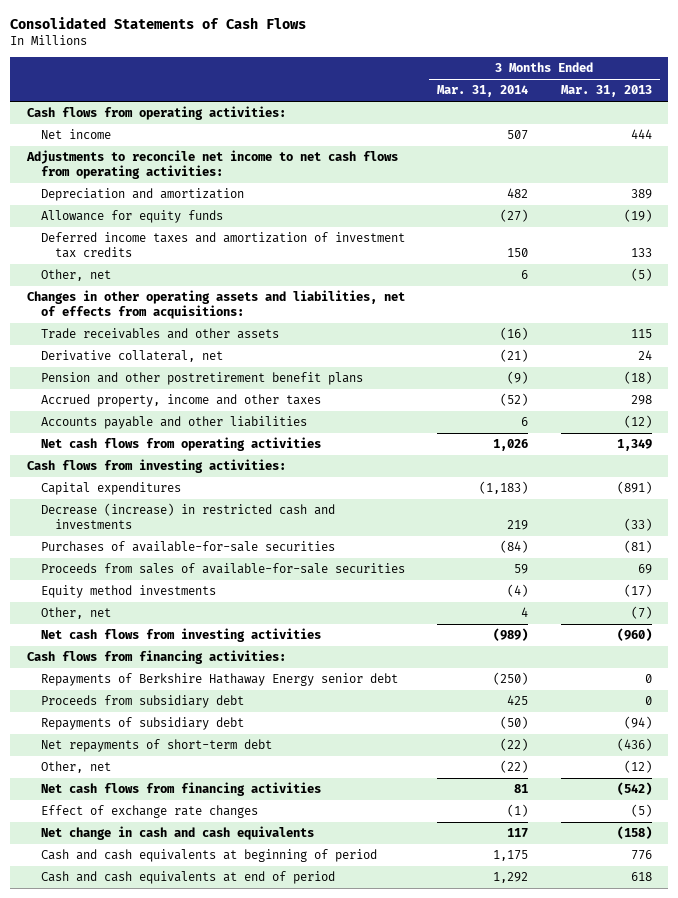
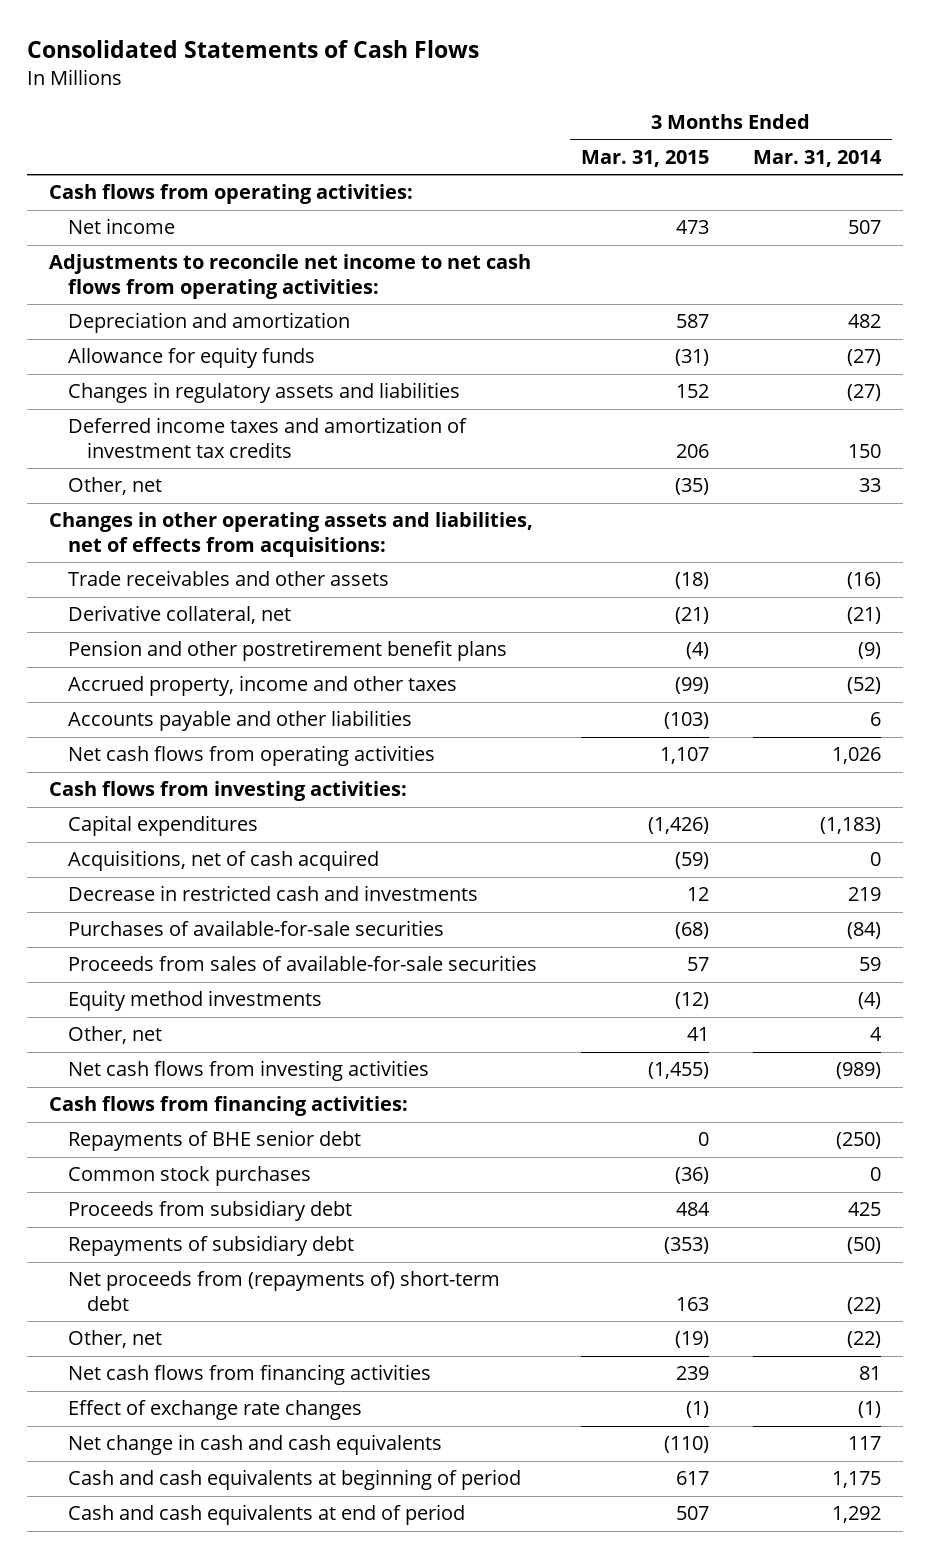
- | 3 Months Ended Mar. 31, 2014 | 3 Months Ended Mar. 31, 2013
+ | 3 Months Ended Mar. 31, 2015 | 3 Months Ended Mar. 31, 2014
+ Changes in regulatory assets and liabilities | 152 | (27)
- Other, net | 6 | (5)
+ Other, net | (35) | 33
- Decrease (increase) in restricted cash and investments | 219 | (33)
+ Acquisitions, net of cash acquired | (59) | 0
+ Decrease in restricted cash and investments | 12 | 219
- Repayments of Berkshire Hathaway Energy senior debt | (250) | 0
+ Repayments of BHE senior debt | 0 | (250)
+ Common stock purchases | (36) | 0
- Net repayments of short-term debt | (22) | (436)
+ Net proceeds from (repayments of) short-term debt | 163 | (22)

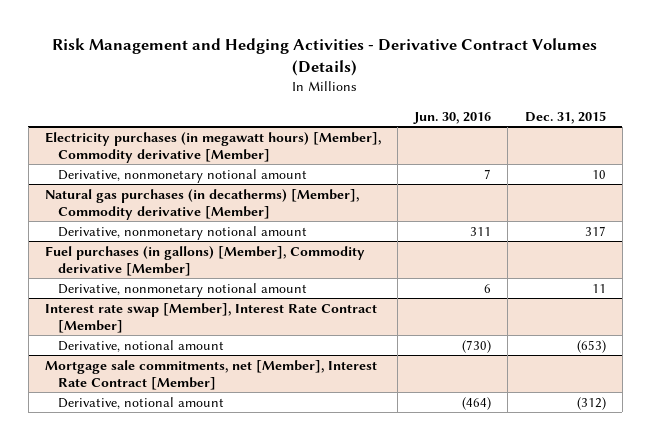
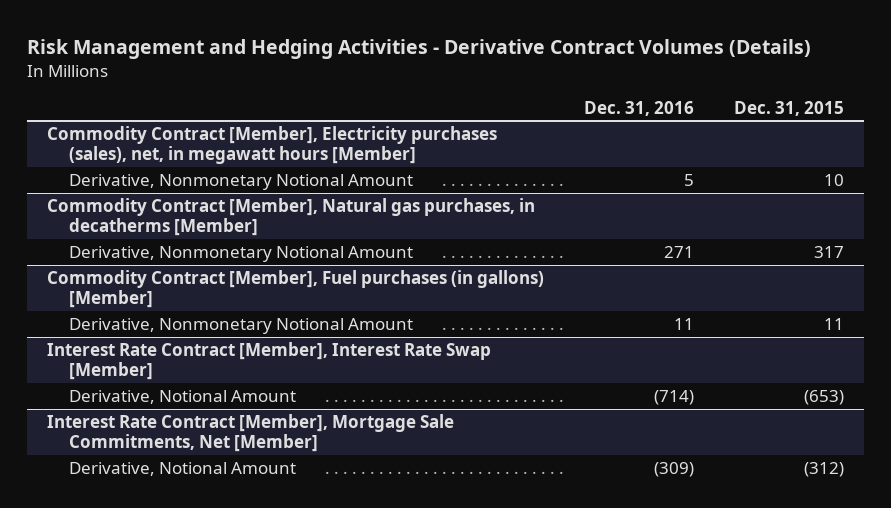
- | Jun. 30, 2016 | Dec. 31, 2015
+ | Dec. 31, 2016 | Dec. 31, 2015
- Electricity purchases (in megawatt hours) [Member], Commodity derivative [Member]
- Derivative, nonmonetary notional amount | 7 | 10
- Natural gas purchases (in decatherms) [Member], Commodity derivative [Member]
- Derivative, nonmonetary notional amount | 311 | 317
- Fuel purchases (in gallons) [Member], Commodity derivative [Member]
- Derivative, nonmonetary notional amount | 6 | 11
- Interest rate swap [Member], Interest Rate Contract [Member]
- Derivative, notional amount | (730) | (653)
- Mortgage sale commitments, net [Member], Interest Rate Contract [Member]
- Derivative, notional amount | (464) | (312)
+ Commodity Contract [Member], Electricity purchases (sales), net, in megawatt hours [Member]
+ Derivative, Nonmonetary Notional Amount | 5 | 10
+ Commodity Contract [Member], Natural gas purchases, in decatherms [Member]
+ Derivative, Nonmonetary Notional Amount | 271 | 317
+ Commodity Contract [Member], Fuel purchases (in gallons) [Member]
+ Derivative, Nonmonetary Notional Amount | 11 | 11
+ Interest Rate Contract [Member], Interest Rate Swap [Member]
+ Derivative, Notional Amount | (714) | (653)
+ Interest Rate Contract [Member], Mortgage Sale Commitments, Net [Member]
+ Derivative, Notional Amount | (309) | (312)

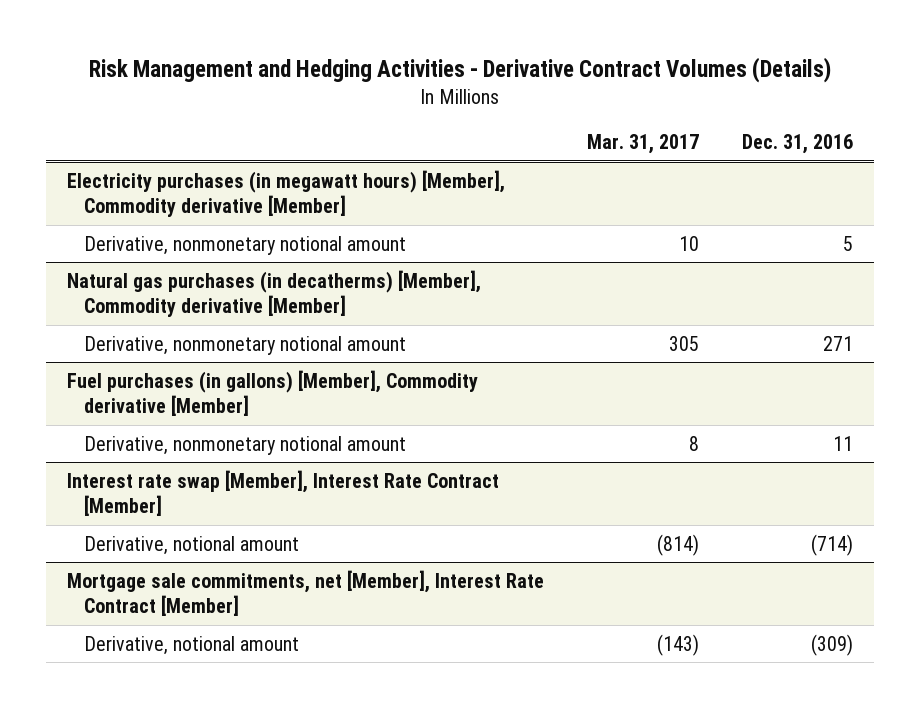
- | Dec. 31, 2016 | Dec. 31, 2015
+ | Mar. 31, 2017 | Dec. 31, 2016
- Commodity Contract [Member], Electricity purchases (sales), net, in megawatt hours [Member]
- Derivative, Nonmonetary Notional Amount | 5 | 10
- Commodity Contract [Member], Natural gas purchases, in decatherms [Member]
- Derivative, Nonmonetary Notional Amount | 271 | 317
- Commodity Contract [Member], Fuel purchases (in gallons) [Member]
- Derivative, Nonmonetary Notional Amount | 11 | 11
- Interest Rate Contract [Member], Interest Rate Swap [Member]
- Derivative, Notional Amount | (714) | (653)
- Interest Rate Contract [Member], Mortgage Sale Commitments, Net [Member]
- Derivative, Notional Amount | (309) | (312)
+ Electricity purchases (in megawatt hours) [Member], Commodity derivative [Member]
+ Derivative, nonmonetary notional amount | 10 | 5
+ Natural gas purchases (in decatherms) [Member], Commodity derivative [Member]
+ Derivative, nonmonetary notional amount | 305 | 271
+ Fuel purchases (in gallons) [Member], Commodity derivative [Member]
+ Derivative, nonmonetary notional amount | 8 | 11
+ Interest rate swap [Member], Interest Rate Contract [Member]
+ Derivative, notional amount | (814) | (714)
+ Mortgage sale commitments, net [Member], Interest Rate Contract [Member]
+ Derivative, notional amount | (143) | (309)

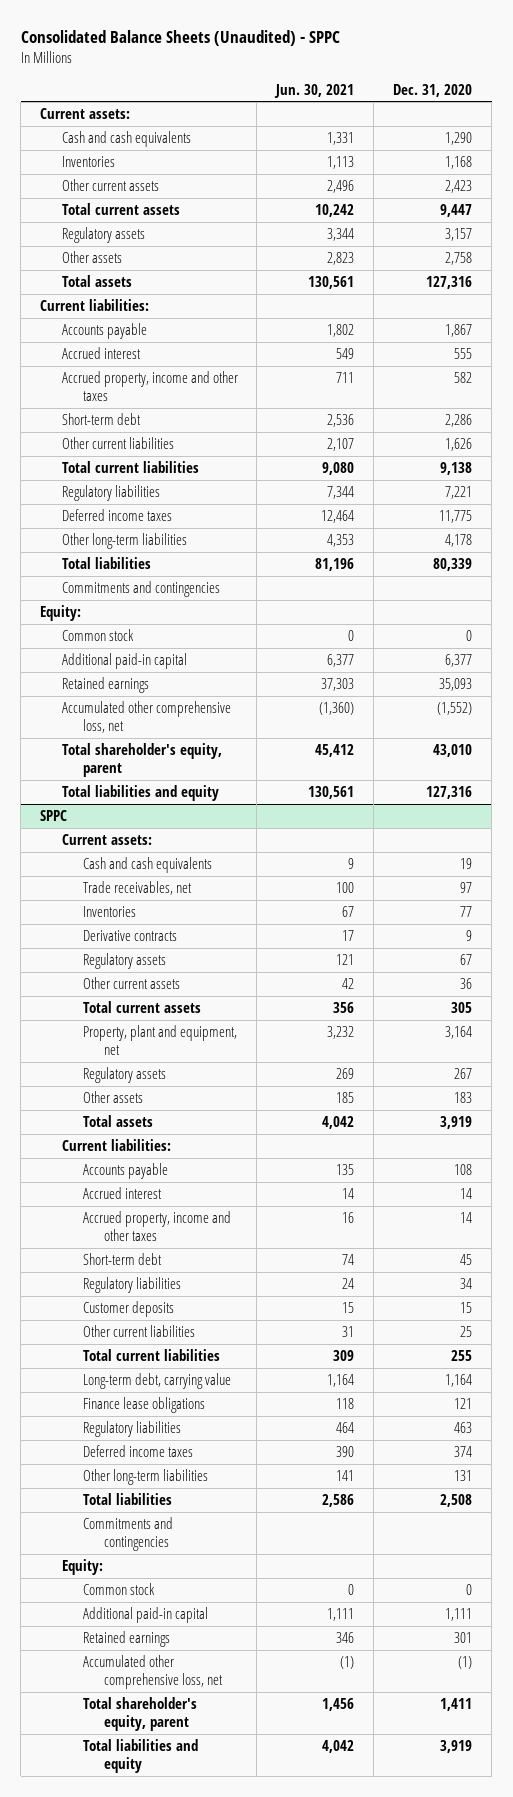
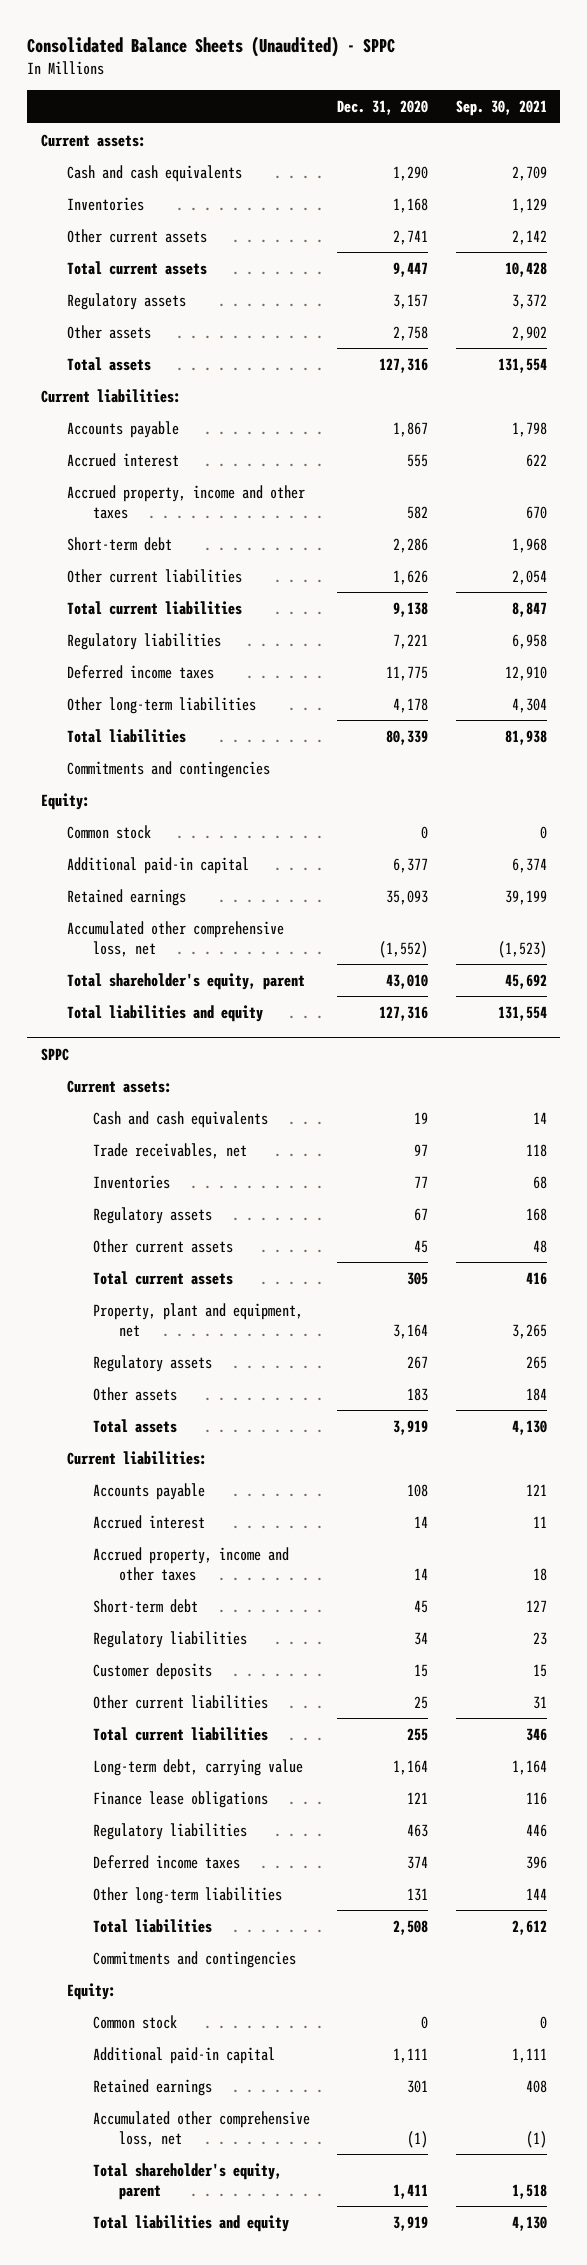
- | Jun. 30, 2021 | Dec. 31, 2020
+ | Dec. 31, 2020 | Sep. 30, 2021
- Other current assets | 2,496 | 2,423
+ Other current assets | 2,741 | 2,142
@ SPPC
- Derivative contracts | 17 | 9
- Other current assets | 42 | 36
+ Other current assets | 45 | 48

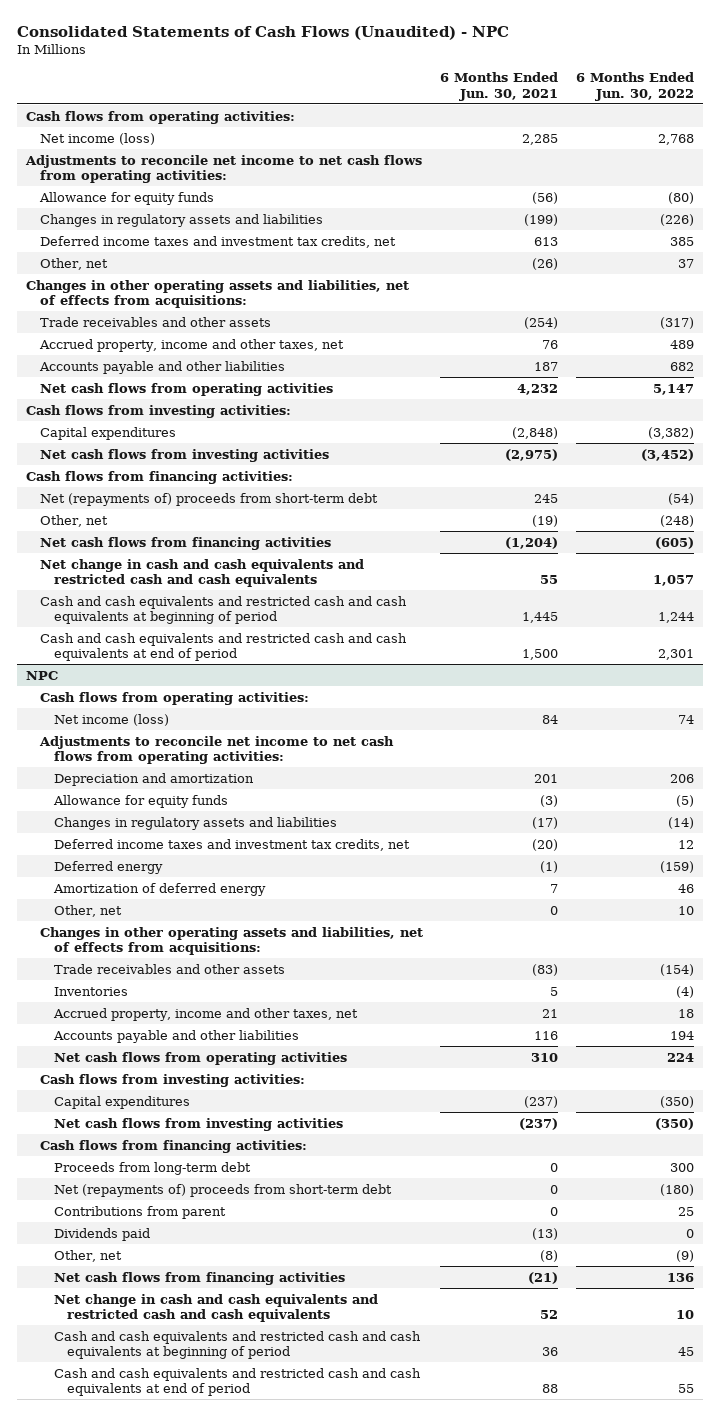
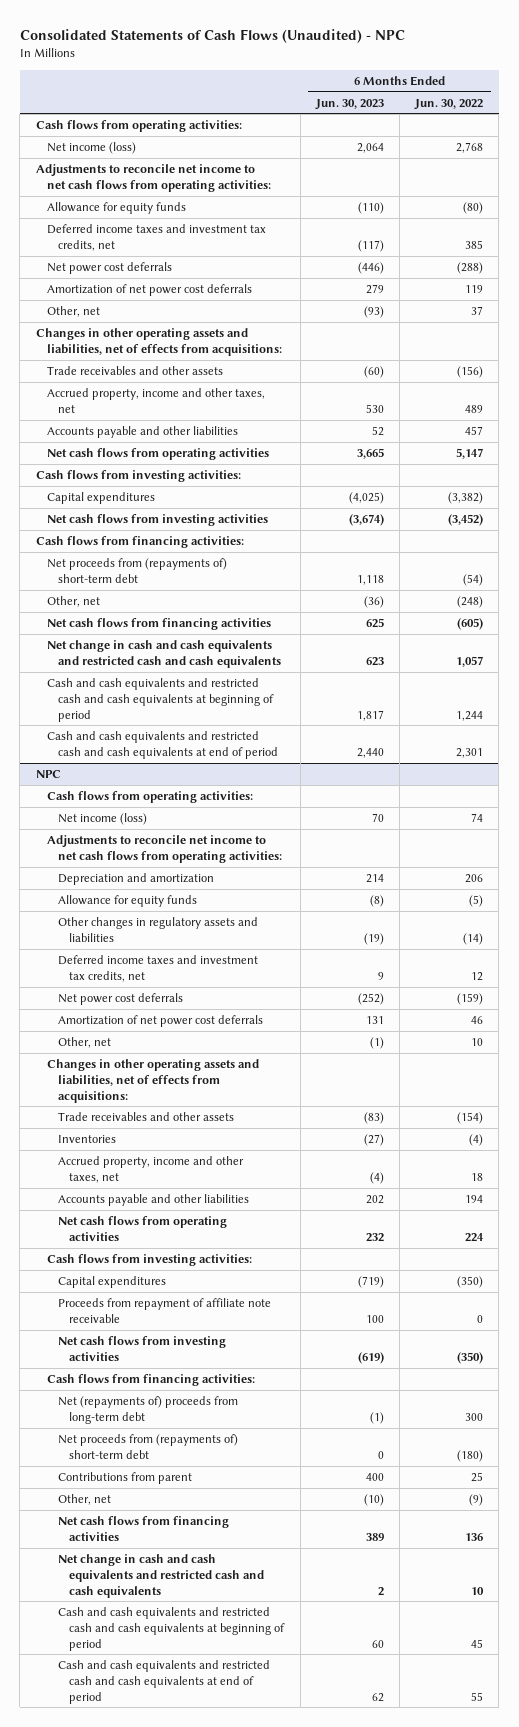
- | 6 Months Ended Jun. 30, 2021 | 6 Months Ended Jun. 30, 2022
+ | 6 Months Ended Jun. 30, 2023 | 6 Months Ended Jun. 30, 2022
- Changes in regulatory assets and liabilities | (199) | (226)
+ Net power cost deferrals | (446) | (288)
+ Amortization of net power cost deferrals | 279 | 119
- Trade receivables and other assets | (254) | (317)
+ Trade receivables and other assets | (60) | (156)
- Accounts payable and other liabilities | 187 | 682
+ Accounts payable and other liabilities | 52 | 457
- Net (repayments of) proceeds from short-term debt | 245 | (54)
+ Net proceeds from (repayments of) short-term debt | 1,118 | (54)
@ NPC
- Changes in regulatory assets and liabilities | (17) | (14)
+ Other changes in regulatory assets and liabilities | (19) | (14)
- Deferred energy | (1) | (159)
- Amortization of deferred energy | 7 | 46
+ Net power cost deferrals | (252) | (159)
+ Amortization of net power cost deferrals | 131 | 46
+ Proceeds from repayment of affiliate note receivable | 100 | 0
- Proceeds from long-term debt | 0 | 300
- Net (repayments of) proceeds from short-term debt | 0 | (180)
+ Net (repayments of) proceeds from long-term debt | (1) | 300
+ Net proceeds from (repayments of) short-term debt | 0 | (180)
- Dividends paid | (13) | 0

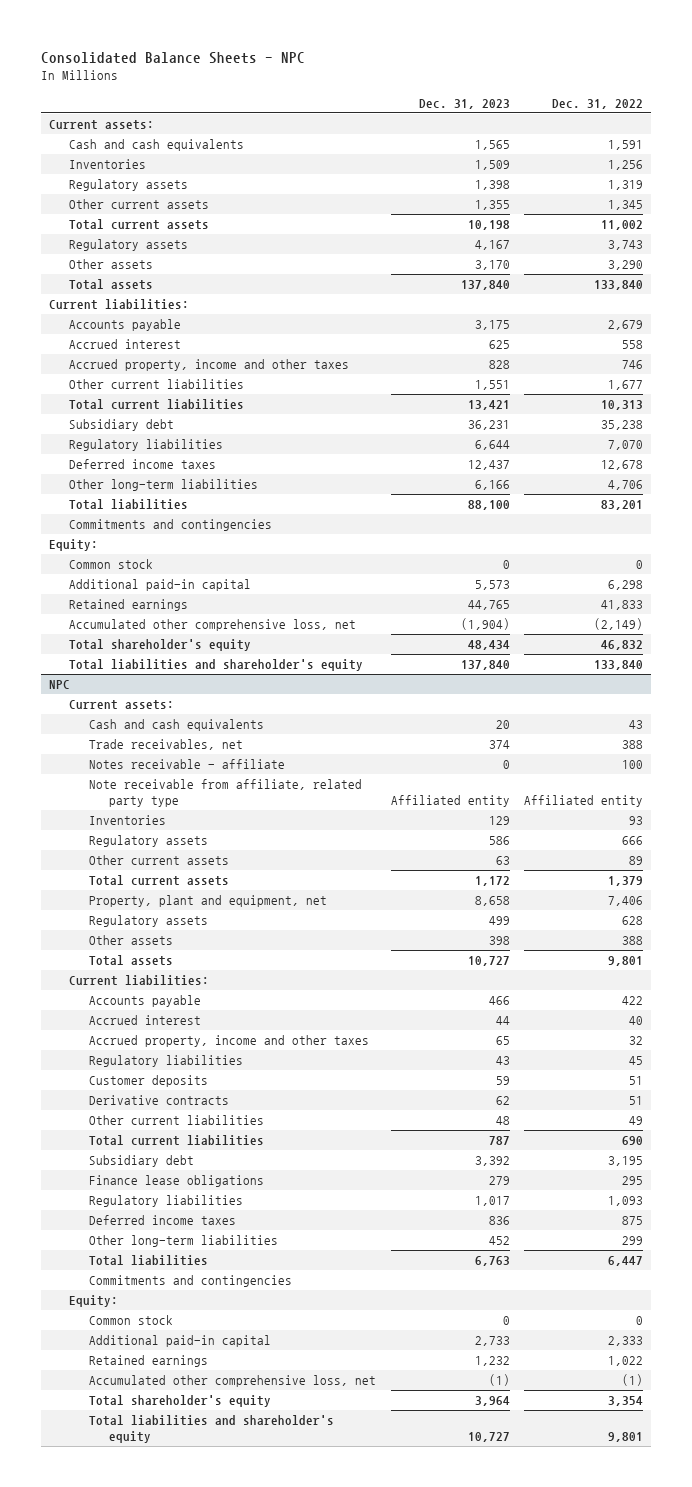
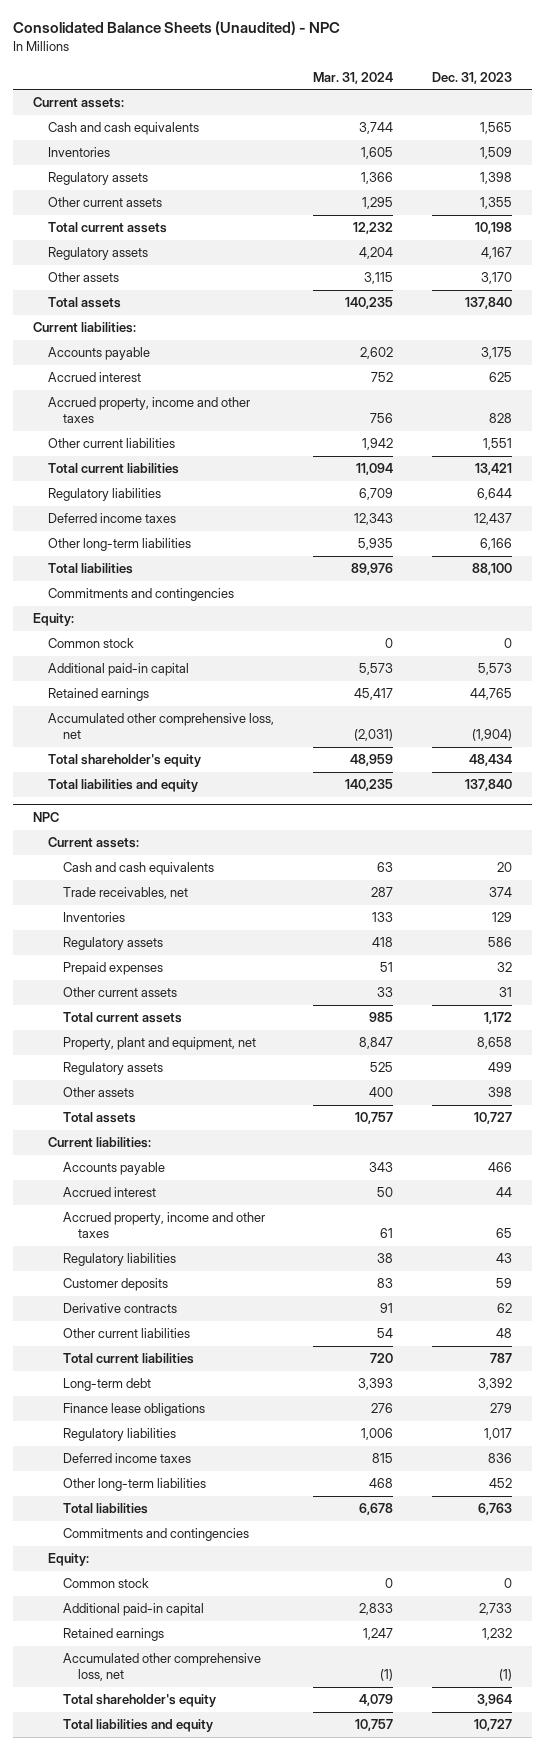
- Consolidated Balance Sheets - NPC
+ Consolidated Balance Sheets (Unaudited) - NPC
- | Dec. 31, 2023 | Dec. 31, 2022
+ | Mar. 31, 2024 | Dec. 31, 2023
- Subsidiary debt | 36,231 | 35,238
- Total liabilities and shareholder's equity | 137,840 | 133,840
+ Total liabilities and equity | 140,235 | 137,840
@ NPC
- Notes receivable - affiliate | 0 | 100
- Note receivable from affiliate, related party type | Affiliated entity | Affiliated entity
- Other current assets | 63 | 89
+ Prepaid expenses | 51 | 32
+ Other current assets | 33 | 31
- Subsidiary debt | 3,392 | 3,195
+ Long-term debt | 3,393 | 3,392
- Total liabilities and shareholder's equity | 10,727 | 9,801
+ Total liabilities and equity | 10,757 | 10,727

